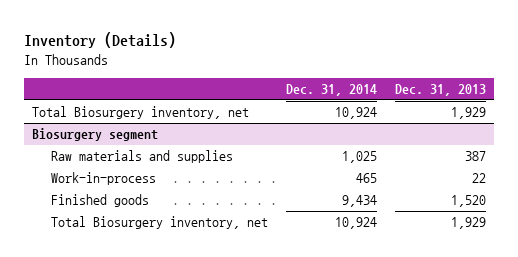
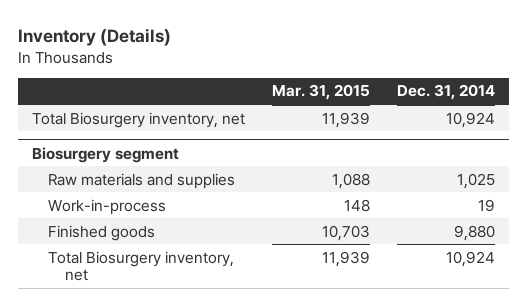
- | Dec. 31, 2014 | Dec. 31, 2013
+ | Mar. 31, 2015 | Dec. 31, 2014
@ Biosurgery segment
- Work-in-process | 465 | 22
- Finished goods | 9,434 | 1,520
+ Work-in-process | 148 | 19
+ Finished goods | 10,703 | 9,880

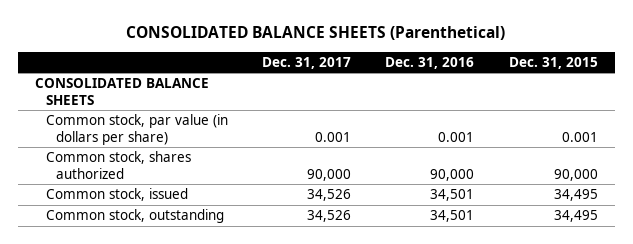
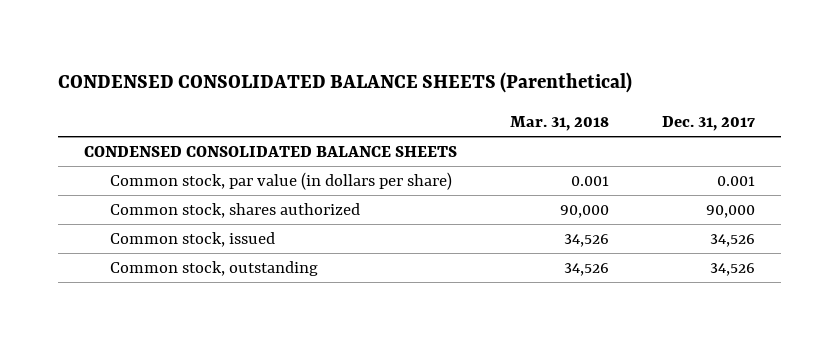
- CONSOLIDATED BALANCE SHEETS (Parenthetical)
+ CONDENSED CONSOLIDATED BALANCE SHEETS (Parenthetical)
- | Dec. 31, 2017 | Dec. 31, 2016 | Dec. 31, 2015
+ | Mar. 31, 2018 | Dec. 31, 2017
- CONSOLIDATED BALANCE SHEETS
+ CONDENSED CONSOLIDATED BALANCE SHEETS

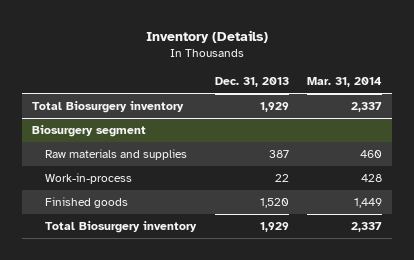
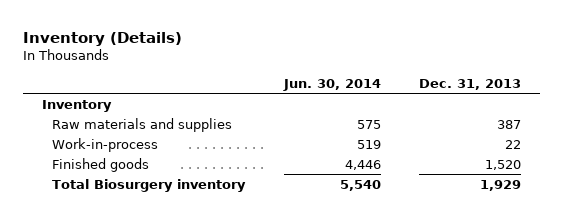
- | Dec. 31, 2013 | Mar. 31, 2014
+ | Jun. 30, 2014 | Dec. 31, 2013
- Total Biosurgery inventory | 1,929 | 2,337
- Biosurgery segment
+ Inventory

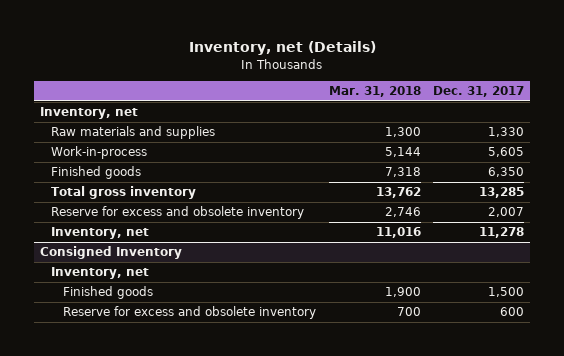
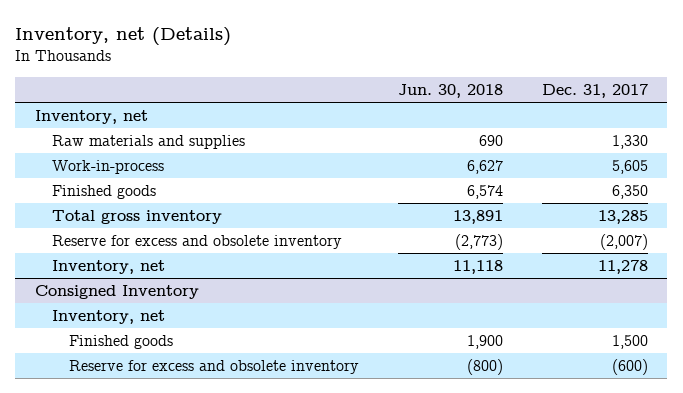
- | Mar. 31, 2018 | Dec. 31, 2017
+ | Jun. 30, 2018 | Dec. 31, 2017
- Reserve for excess and obsolete inventory | 2,746 | 2,007
+ Reserve for excess and obsolete inventory | (2,773) | (2,007)
@ Consigned Inventory
- Reserve for excess and obsolete inventory | 700 | 600
+ Reserve for excess and obsolete inventory | (800) | (600)

